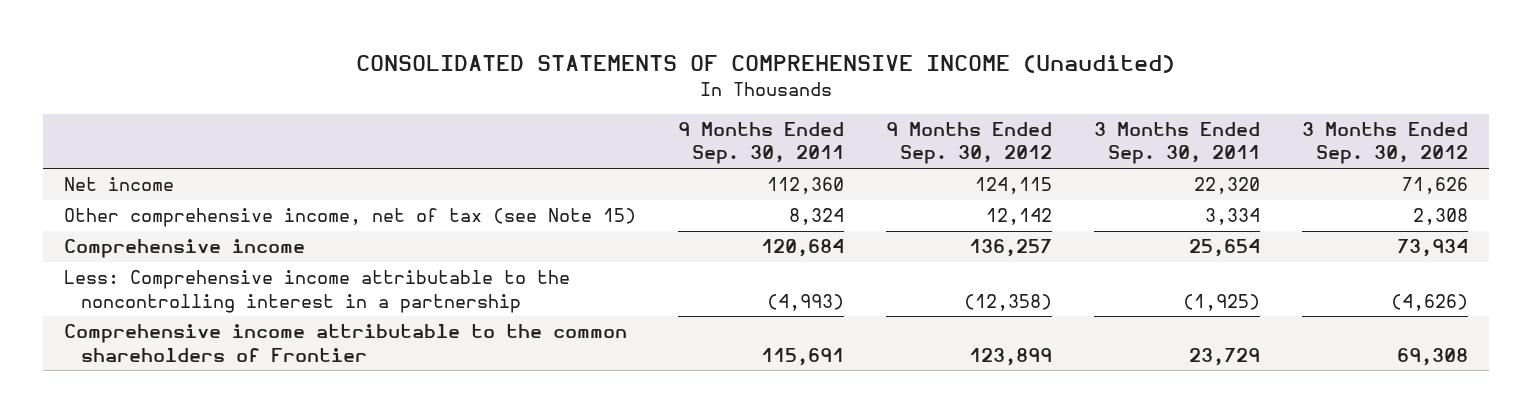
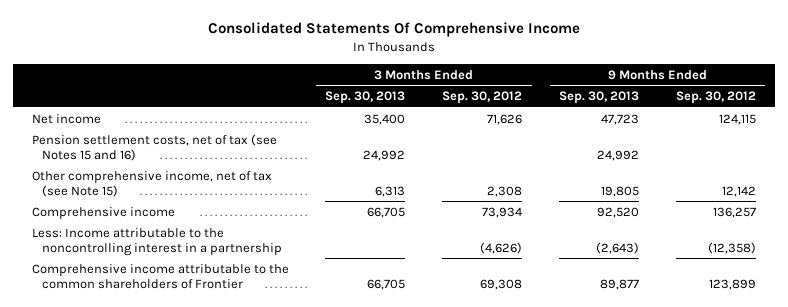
- CONSOLIDATED STATEMENTS OF COMPREHENSIVE INCOME (Unaudited)
+ Consolidated Statements Of Comprehensive Income
- | 9 Months Ended Sep. 30, 2011 | 9 Months Ended Sep. 30, 2012 | 3 Months Ended Sep. 30, 2011 | 3 Months Ended Sep. 30, 2012
+ | 3 Months Ended Sep. 30, 2013 | 3 Months Ended Sep. 30, 2012 | 9 Months Ended Sep. 30, 2013 | 9 Months Ended Sep. 30, 2012
+ Pension settlement costs, net of tax (see Notes 15 and 16) | 24,992 | | 24,992 |
- Less: Comprehensive income attributable to the noncontrolling interest in a partnership | (4,993) | (12,358) | (1,925) | (4,626)
+ Less: Income attributable to the noncontrolling interest in a partnership | | (4,626) | (2,643) | (12,358)

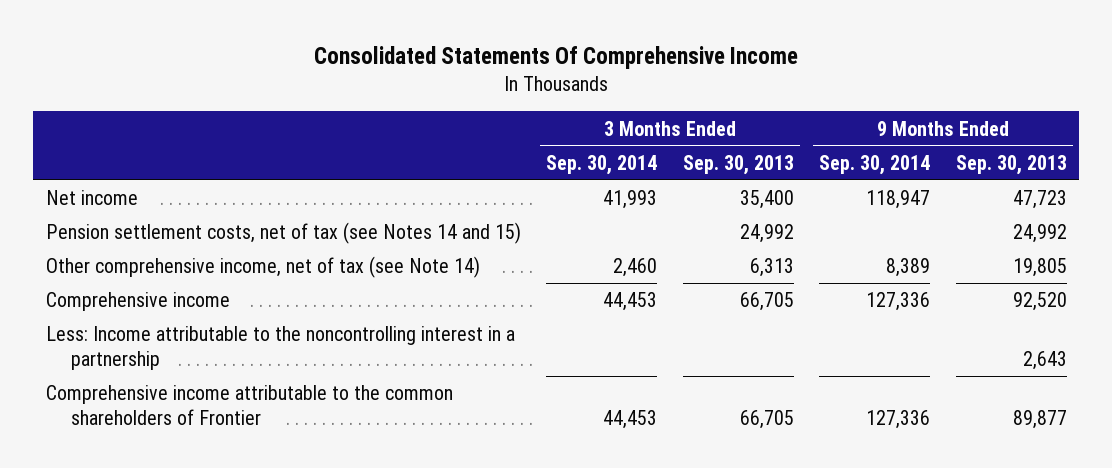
- | 3 Months Ended Sep. 30, 2013 | 3 Months Ended Sep. 30, 2012 | 9 Months Ended Sep. 30, 2013 | 9 Months Ended Sep. 30, 2012
+ | 3 Months Ended Sep. 30, 2014 | 3 Months Ended Sep. 30, 2013 | 9 Months Ended Sep. 30, 2014 | 9 Months Ended Sep. 30, 2013
- Pension settlement costs, net of tax (see Notes 15 and 16) | 24,992 | | 24,992 |
- Other comprehensive income, net of tax (see Note 15) | 6,313 | 2,308 | 19,805 | 12,142
+ Pension settlement costs, net of tax (see Notes 14 and 15) | | 24,992 | | 24,992
+ Other comprehensive income, net of tax (see Note 14) | 2,460 | 6,313 | 8,389 | 19,805
- Less: Income attributable to the noncontrolling interest in a partnership | | (4,626) | (2,643) | (12,358)
+ Less: Income attributable to the noncontrolling interest in a partnership | | | | 2,643

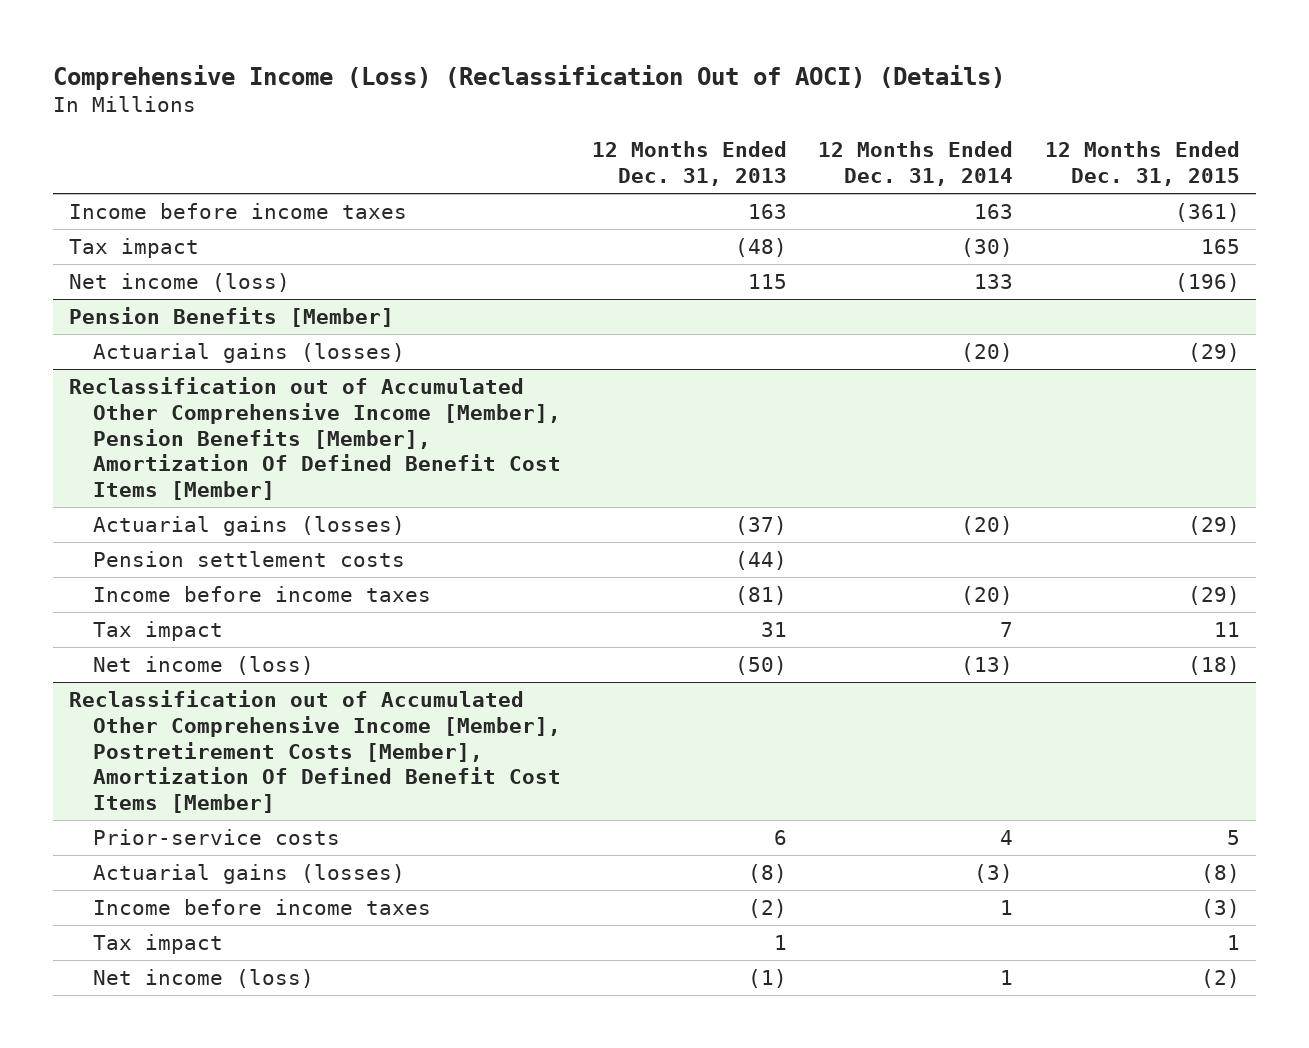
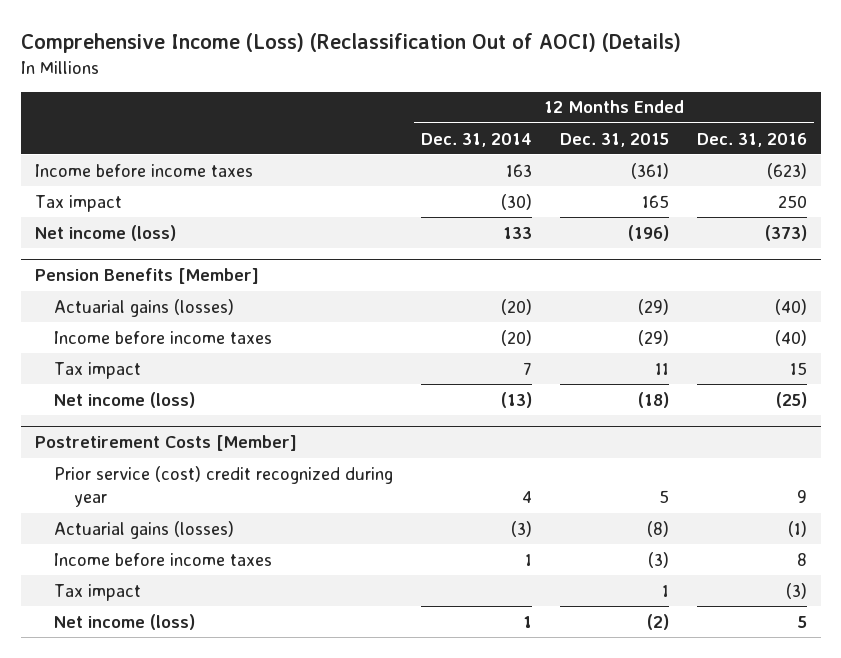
- | 12 Months Ended Dec. 31, 2013 | 12 Months Ended Dec. 31, 2014 | 12 Months Ended Dec. 31, 2015
+ | 12 Months Ended Dec. 31, 2014 | 12 Months Ended Dec. 31, 2015 | 12 Months Ended Dec. 31, 2016
- Reclassification out of Accumulated Other Comprehensive Income [Member], Pension Benefits [Member], Amortization Of Defined Benefit Cost Items [Member]
- Actuarial gains (losses) | (37) | (20) | (29)
- Pension settlement costs | (44) | |
- Reclassification out of Accumulated Other Comprehensive Income [Member], Postretirement Costs [Member], Amortization Of Defined Benefit Cost Items [Member]
- Prior-service costs | 6 | 4 | 5
+ Postretirement Costs [Member]
+ Prior service (cost) credit recognized during year | 4 | 5 | 9

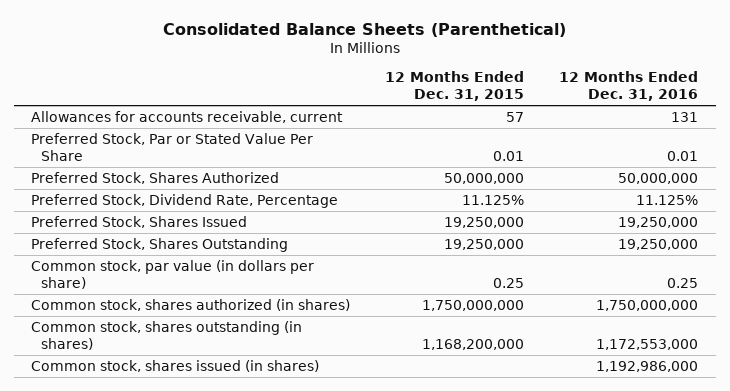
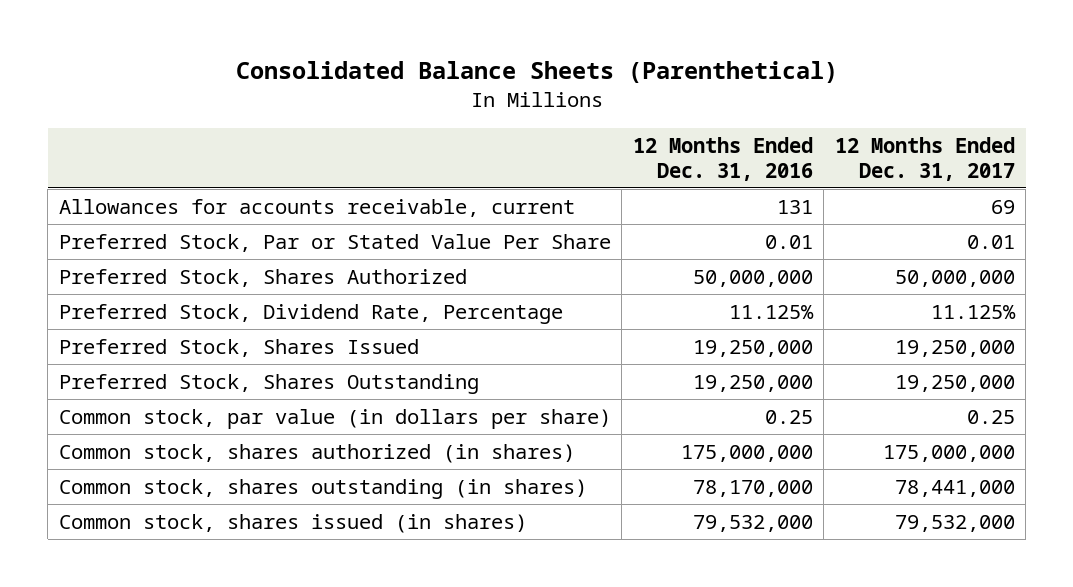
- | 12 Months Ended Dec. 31, 2015 | 12 Months Ended Dec. 31, 2016
+ | 12 Months Ended Dec. 31, 2016 | 12 Months Ended Dec. 31, 2017
- Common stock, shares authorized (in shares) | 1,750,000,000 | 1,750,000,000
- Common stock, shares outstanding (in shares) | 1,168,200,000 | 1,172,553,000
- Common stock, shares issued (in shares) | | 1,192,986,000
+ Common stock, shares authorized (in shares) | 175,000,000 | 175,000,000
+ Common stock, shares outstanding (in shares) | 78,170,000 | 78,441,000
+ Common stock, shares issued (in shares) | 79,532,000 | 79,532,000

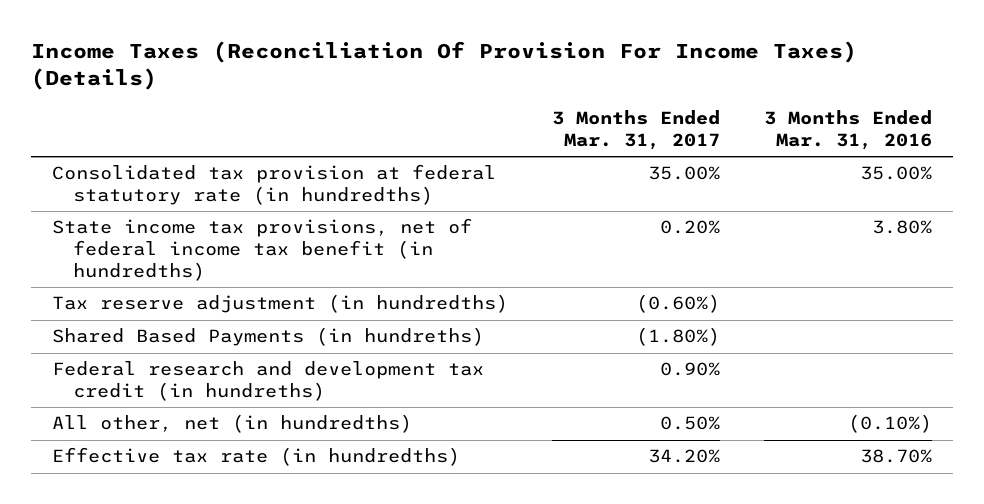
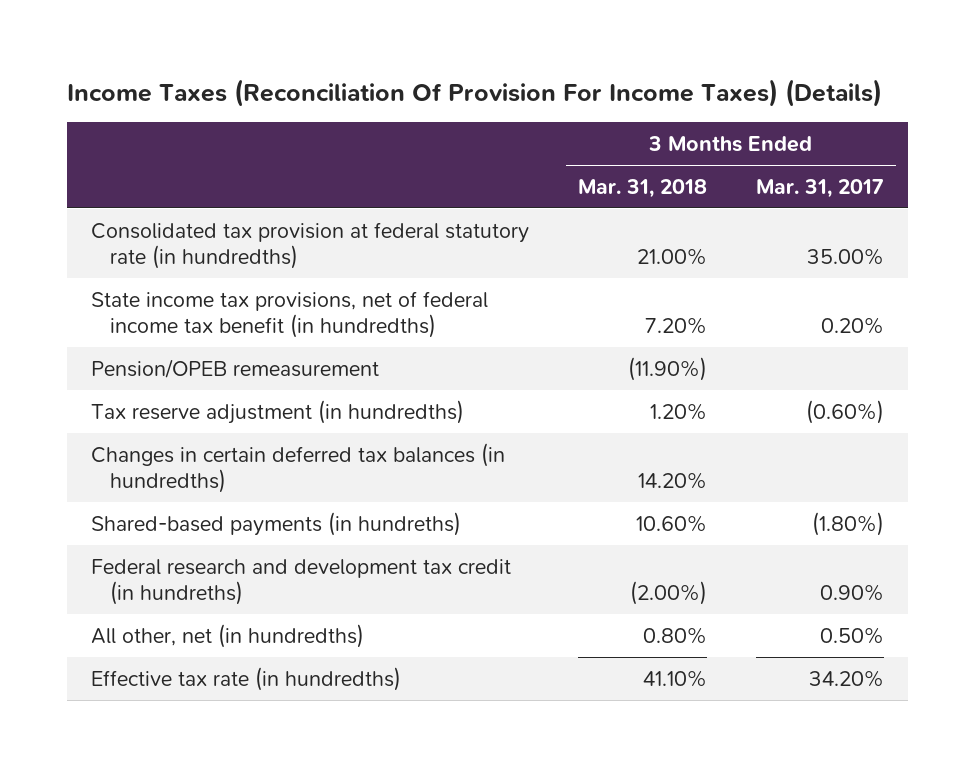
- | 3 Months Ended Mar. 31, 2017 | 3 Months Ended Mar. 31, 2016
+ | 3 Months Ended Mar. 31, 2018 | 3 Months Ended Mar. 31, 2017
+ Pension/OPEB remeasurement | (11.90%) |
- Shared Based Payments (in hundreths) | (1.80%) |
+ Changes in certain deferred tax balances (in hundredths) | 14.20% |
+ Shared-based payments (in hundreths) | 10.60% | (1.80%)

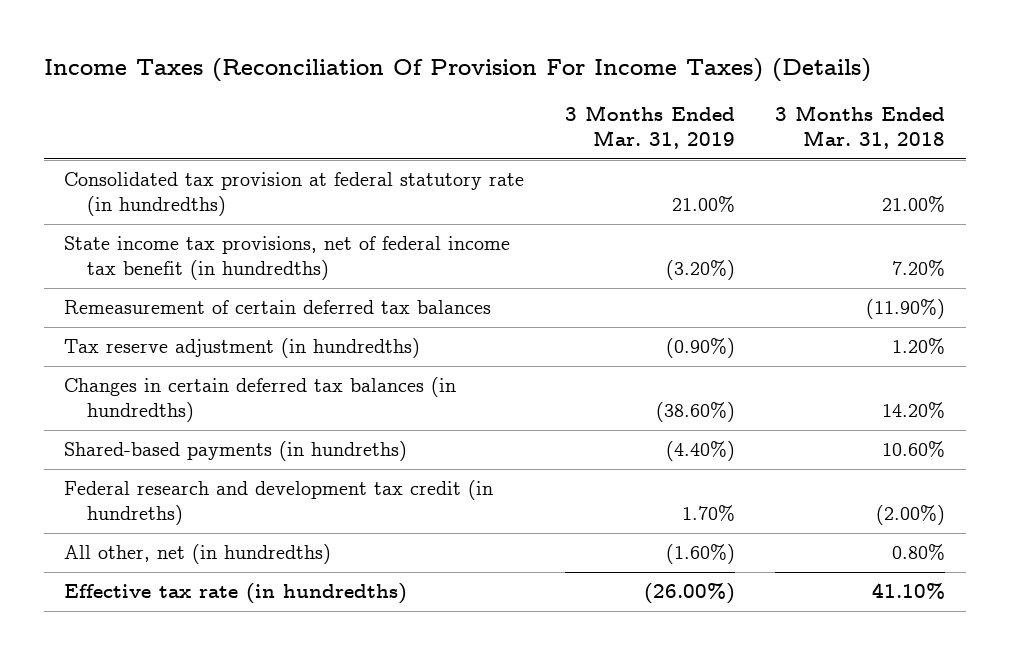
- | 3 Months Ended Mar. 31, 2018 | 3 Months Ended Mar. 31, 2017
+ | 3 Months Ended Mar. 31, 2019 | 3 Months Ended Mar. 31, 2018
- Pension/OPEB remeasurement | (11.90%) |
+ Remeasurement of certain deferred tax balances | | (11.90%)

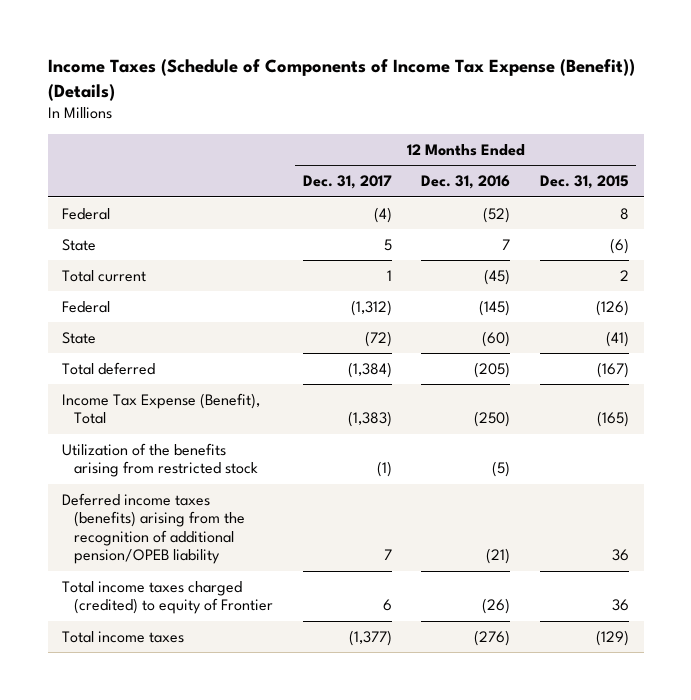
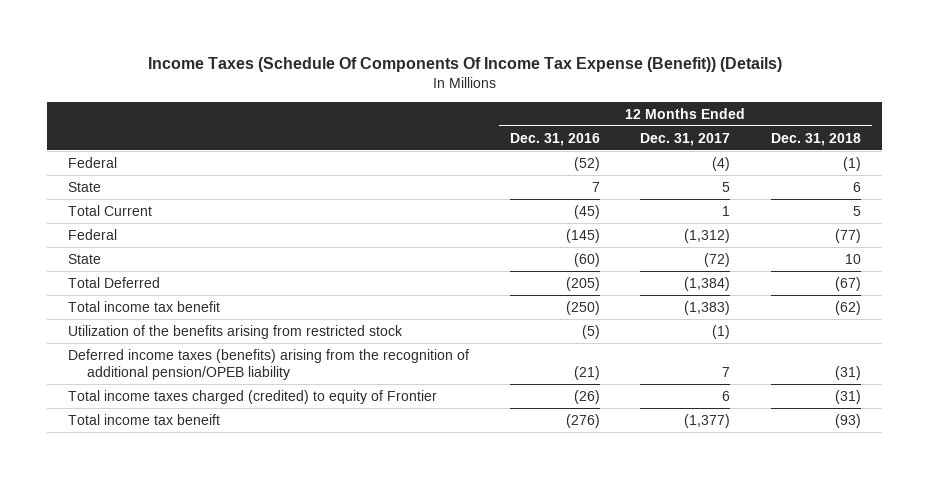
- Income Taxes (Schedule of Components of Income Tax Expense (Benefit)) (Details)
+ Income Taxes (Schedule Of Components Of Income Tax Expense (Benefit)) (Details)
- | 12 Months Ended Dec. 31, 2017 | 12 Months Ended Dec. 31, 2016 | 12 Months Ended Dec. 31, 2015
+ | 12 Months Ended Dec. 31, 2016 | 12 Months Ended Dec. 31, 2017 | 12 Months Ended Dec. 31, 2018
- Total current | 1 | (45) | 2
+ Total Current | (45) | 1 | 5
- Total deferred | (1,384) | (205) | (167)
- Income Tax Expense (Benefit), Total | (1,383) | (250) | (165)
+ Total Deferred | (205) | (1,384) | (67)
+ Total income tax benefit | (250) | (1,383) | (62)
- Total income taxes | (1,377) | (276) | (129)
+ Total income tax beneift | (276) | (1,377) | (93)

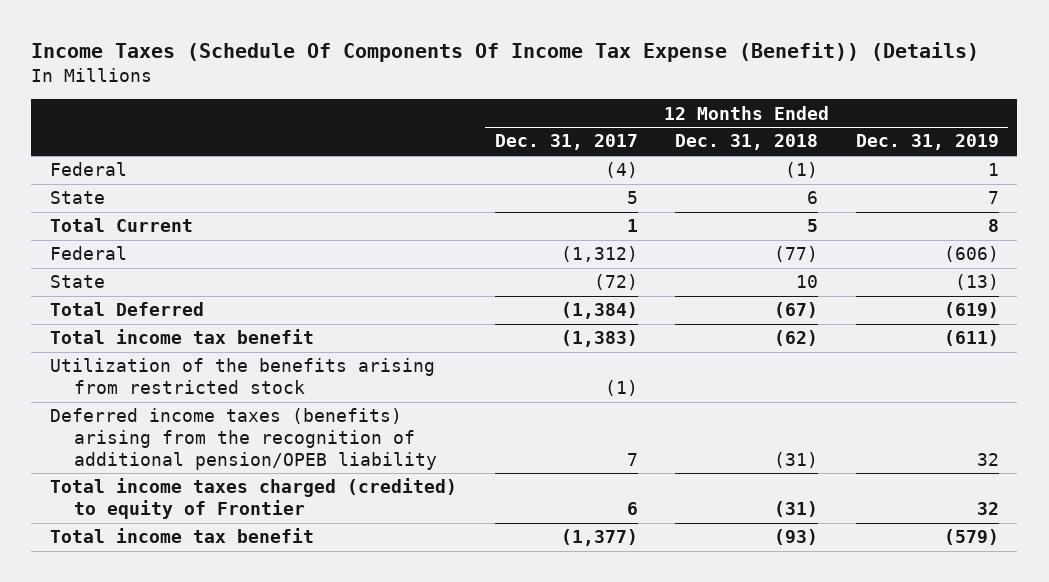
- | 12 Months Ended Dec. 31, 2016 | 12 Months Ended Dec. 31, 2017 | 12 Months Ended Dec. 31, 2018
+ | 12 Months Ended Dec. 31, 2017 | 12 Months Ended Dec. 31, 2018 | 12 Months Ended Dec. 31, 2019
- Total income tax beneift | (276) | (1,377) | (93)
+ Total income tax benefit | (1,377) | (93) | (579)

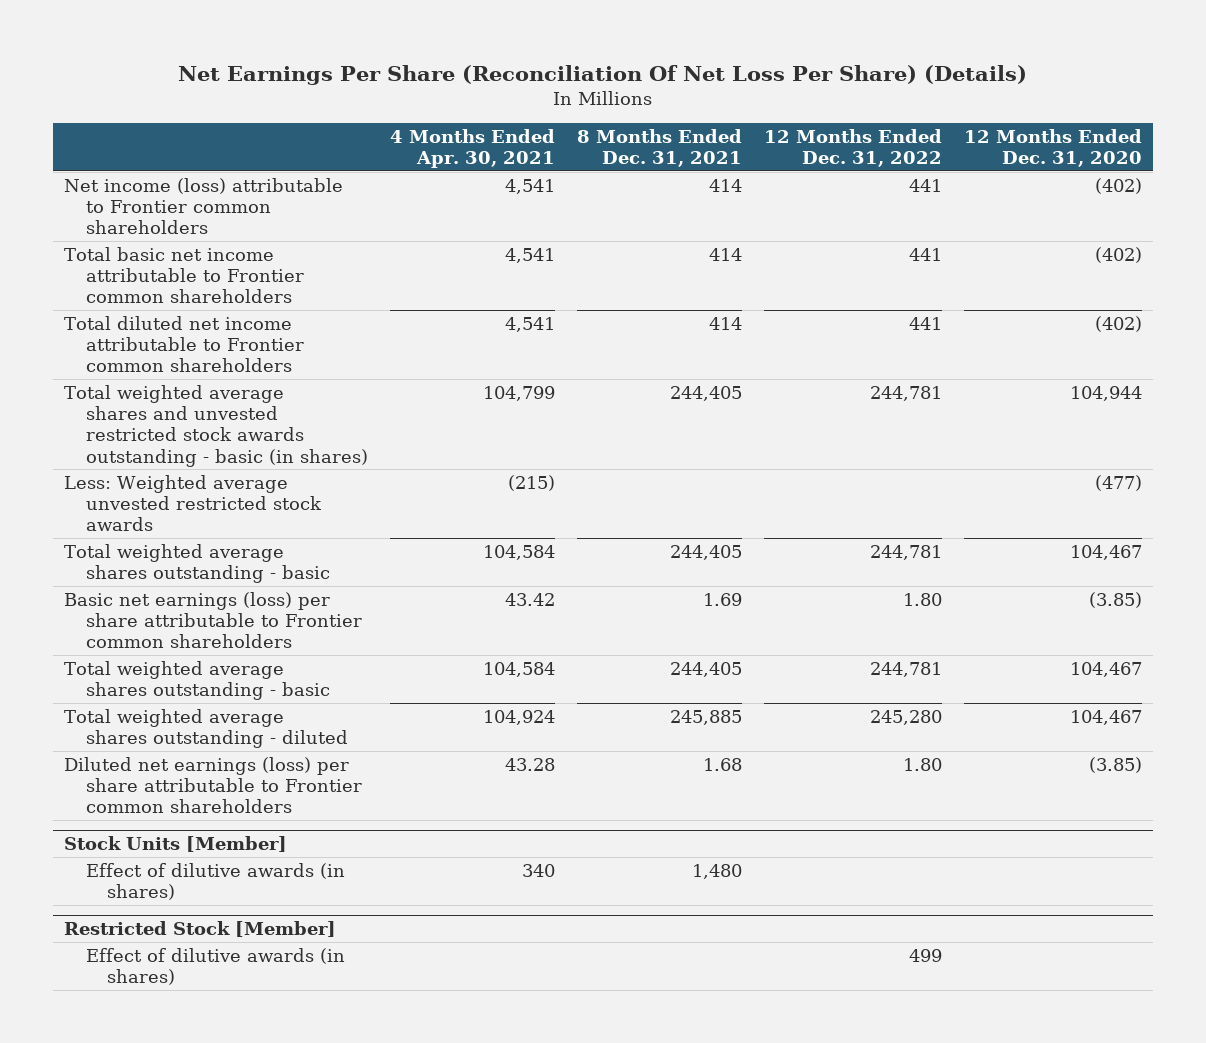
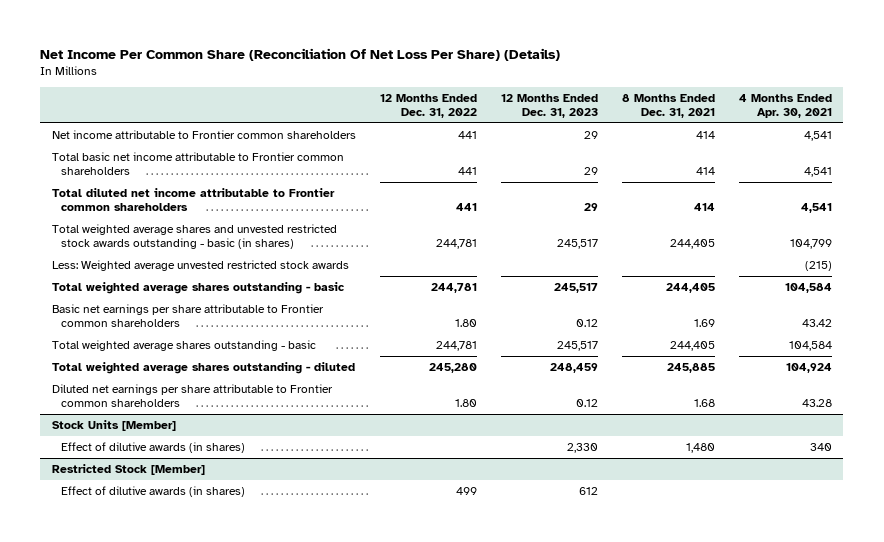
- Net Earnings Per Share (Reconciliation Of Net Loss Per Share) (Details)
+ Net Income Per Common Share (Reconciliation Of Net Loss Per Share) (Details)
- | 4 Months Ended Apr. 30, 2021 | 8 Months Ended Dec. 31, 2021 | 12 Months Ended Dec. 31, 2022 | 12 Months Ended Dec. 31, 2020
+ | 12 Months Ended Dec. 31, 2022 | 12 Months Ended Dec. 31, 2023 | 8 Months Ended Dec. 31, 2021 | 4 Months Ended Apr. 30, 2021
- Net income (loss) attributable to Frontier common shareholders | 4,541 | 414 | 441 | (402)
+ Net income attributable to Frontier common shareholders | 441 | 29 | 414 | 4,541
- Basic net earnings (loss) per share attributable to Frontier common shareholders | 43.42 | 1.69 | 1.80 | (3.85)
+ Basic net earnings per share attributable to Frontier common shareholders | 1.80 | 0.12 | 1.69 | 43.42
- Diluted net earnings (loss) per share attributable to Frontier common shareholders | 43.28 | 1.68 | 1.80 | (3.85)
+ Diluted net earnings per share attributable to Frontier common shareholders | 1.80 | 0.12 | 1.68 | 43.28

